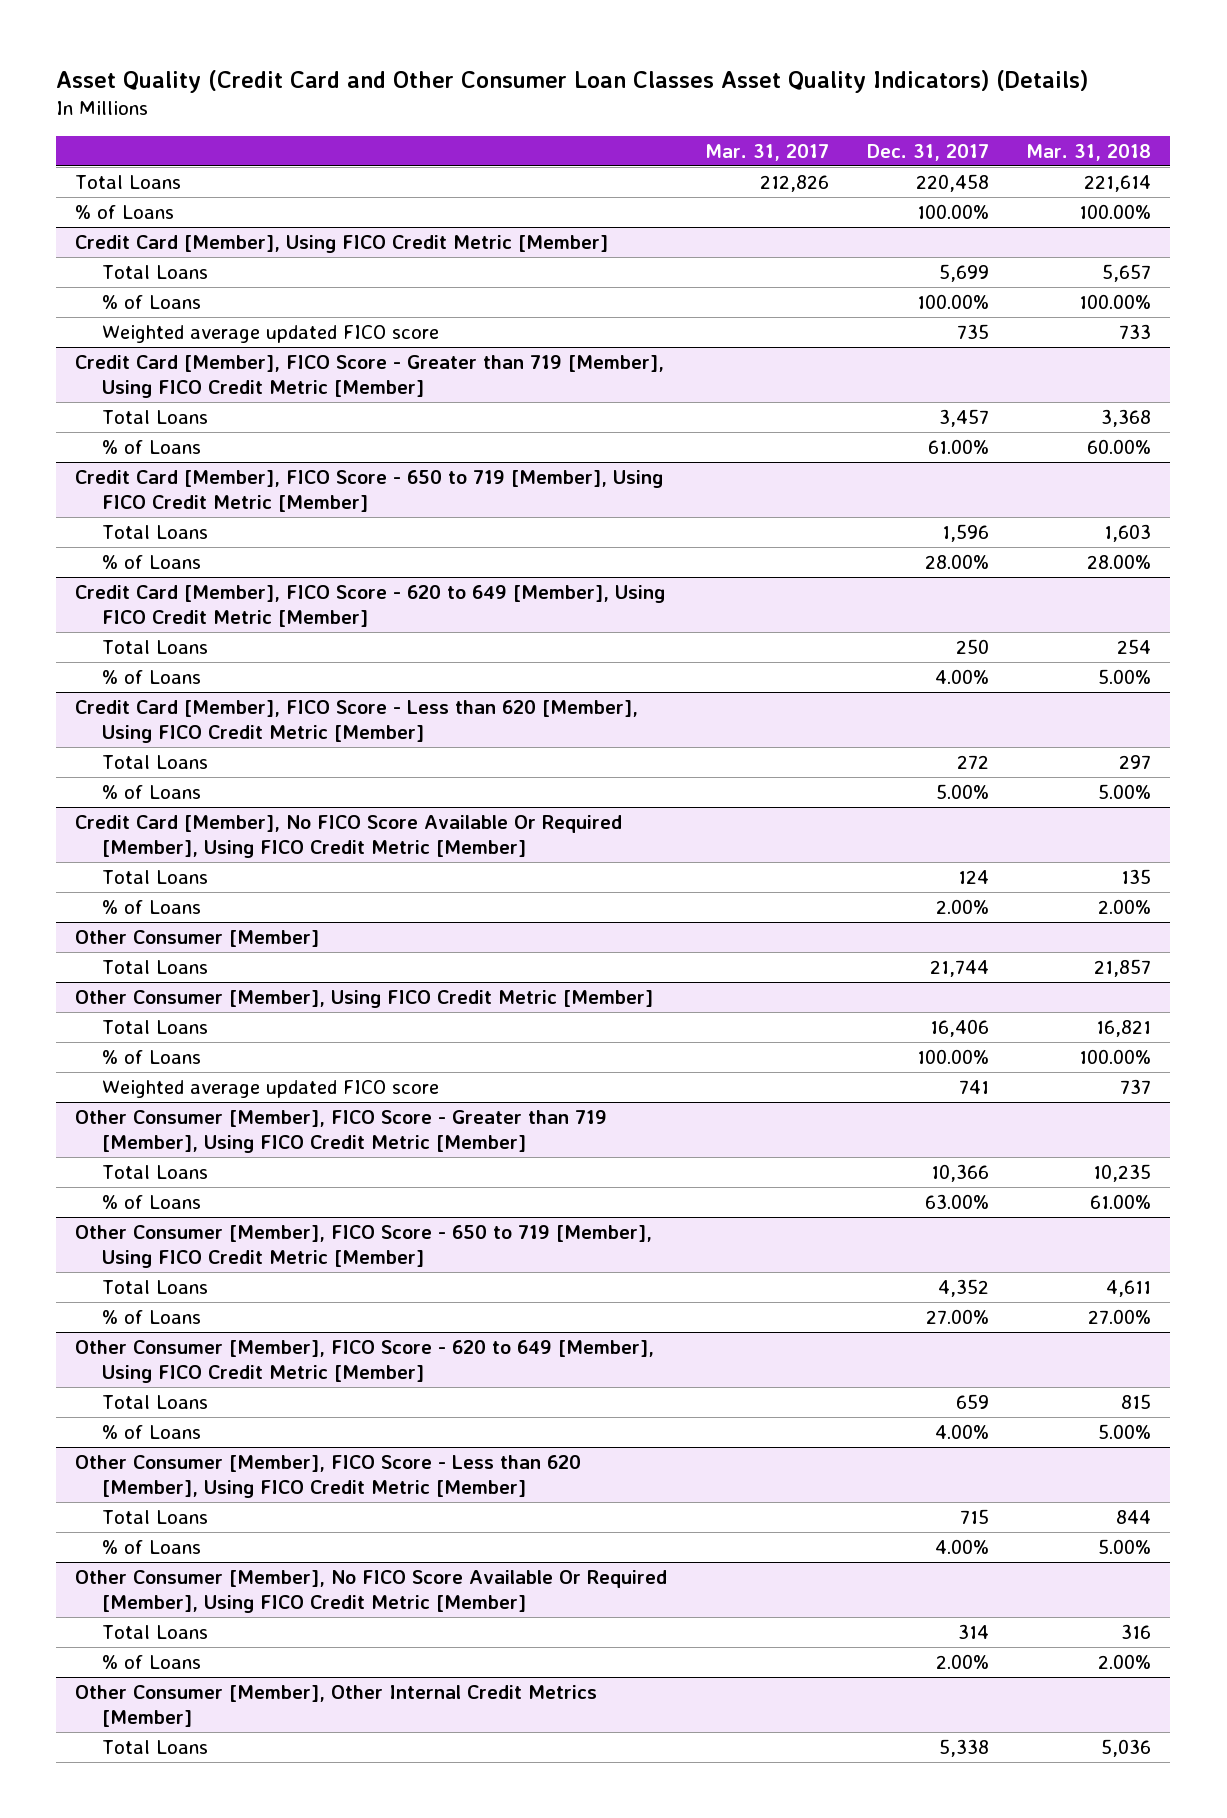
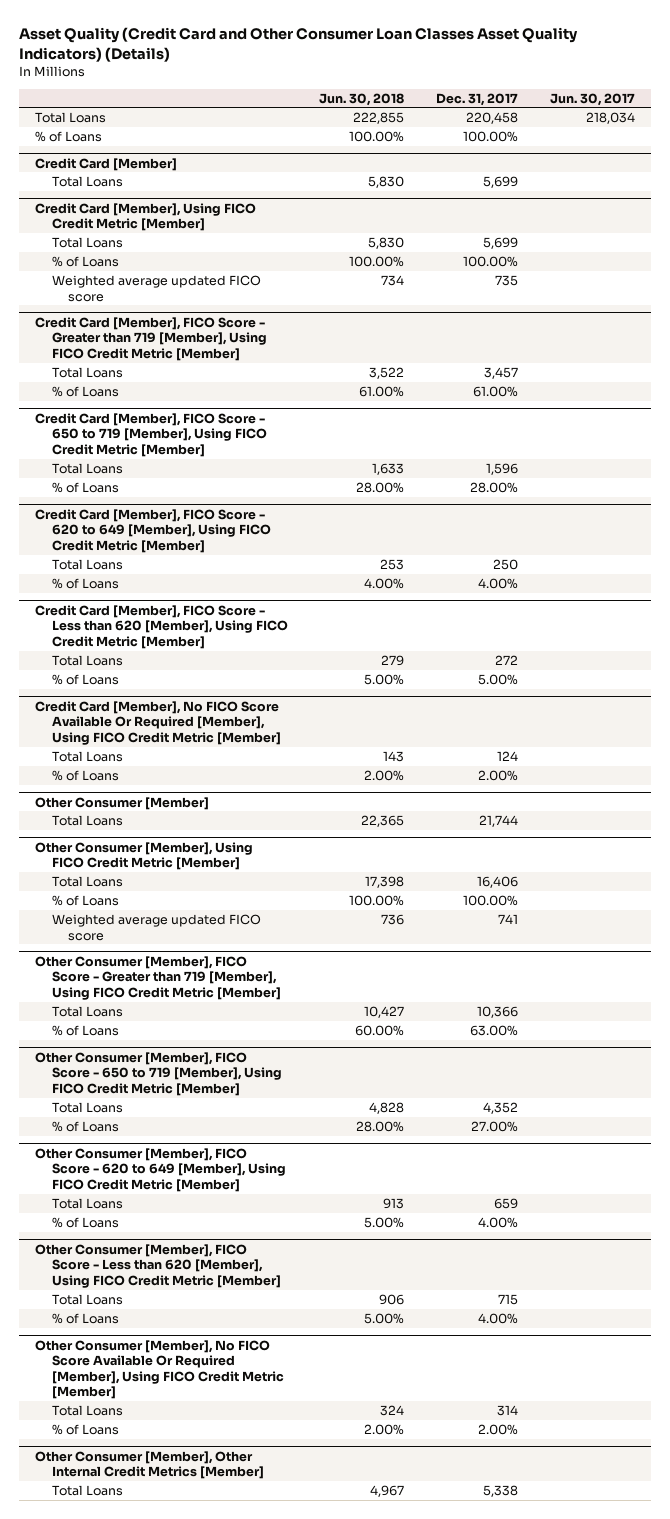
- | Mar. 31, 2017 | Dec. 31, 2017 | Mar. 31, 2018
+ | Jun. 30, 2018 | Dec. 31, 2017 | Jun. 30, 2017
+ Credit Card [Member]
+ Total Loans | 5,830 | 5,699 |

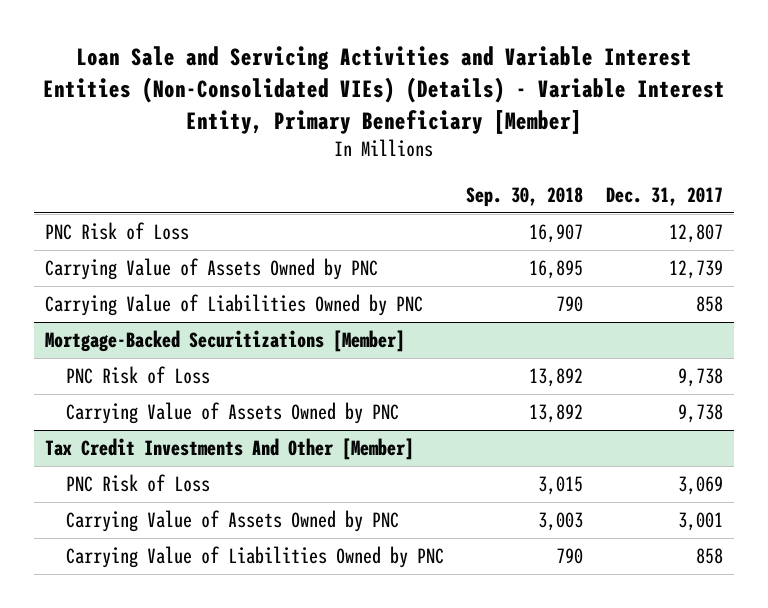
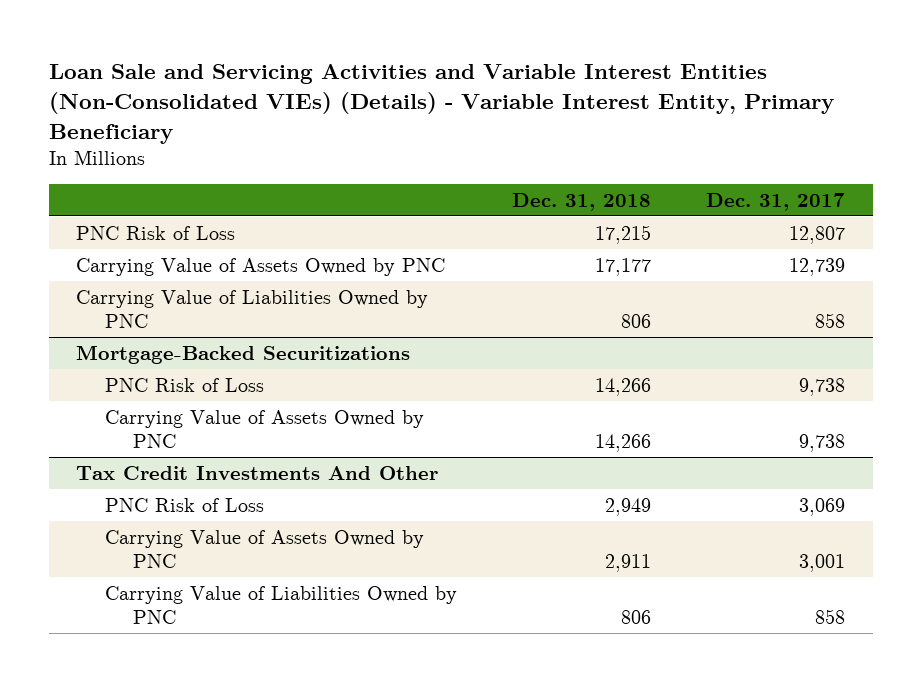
- Loan Sale and Servicing Activities and Variable Interest Entities (Non-Consolidated VIEs) (Details) - Variable Interest Entity, Primary Beneficiary [Member]
+ Loan Sale and Servicing Activities and Variable Interest Entities (Non-Consolidated VIEs) (Details) - Variable Interest Entity, Primary Beneficiary
- | Sep. 30, 2018 | Dec. 31, 2017
+ | Dec. 31, 2018 | Dec. 31, 2017
- Mortgage-Backed Securitizations [Member]
+ Mortgage-Backed Securitizations
- Tax Credit Investments And Other [Member]
+ Tax Credit Investments And Other

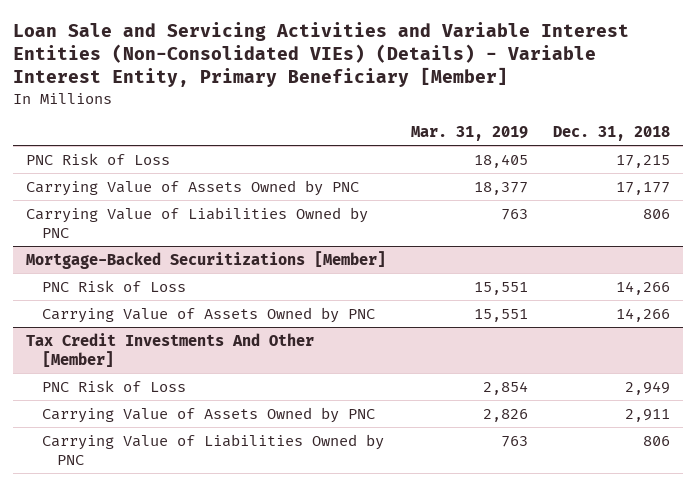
- Loan Sale and Servicing Activities and Variable Interest Entities (Non-Consolidated VIEs) (Details) - Variable Interest Entity, Primary Beneficiary
+ Loan Sale and Servicing Activities and Variable Interest Entities (Non-Consolidated VIEs) (Details) - Variable Interest Entity, Primary Beneficiary [Member]
- | Dec. 31, 2018 | Dec. 31, 2017
+ | Mar. 31, 2019 | Dec. 31, 2018
- Mortgage-Backed Securitizations
+ Mortgage-Backed Securitizations [Member]
- Tax Credit Investments And Other
+ Tax Credit Investments And Other [Member]

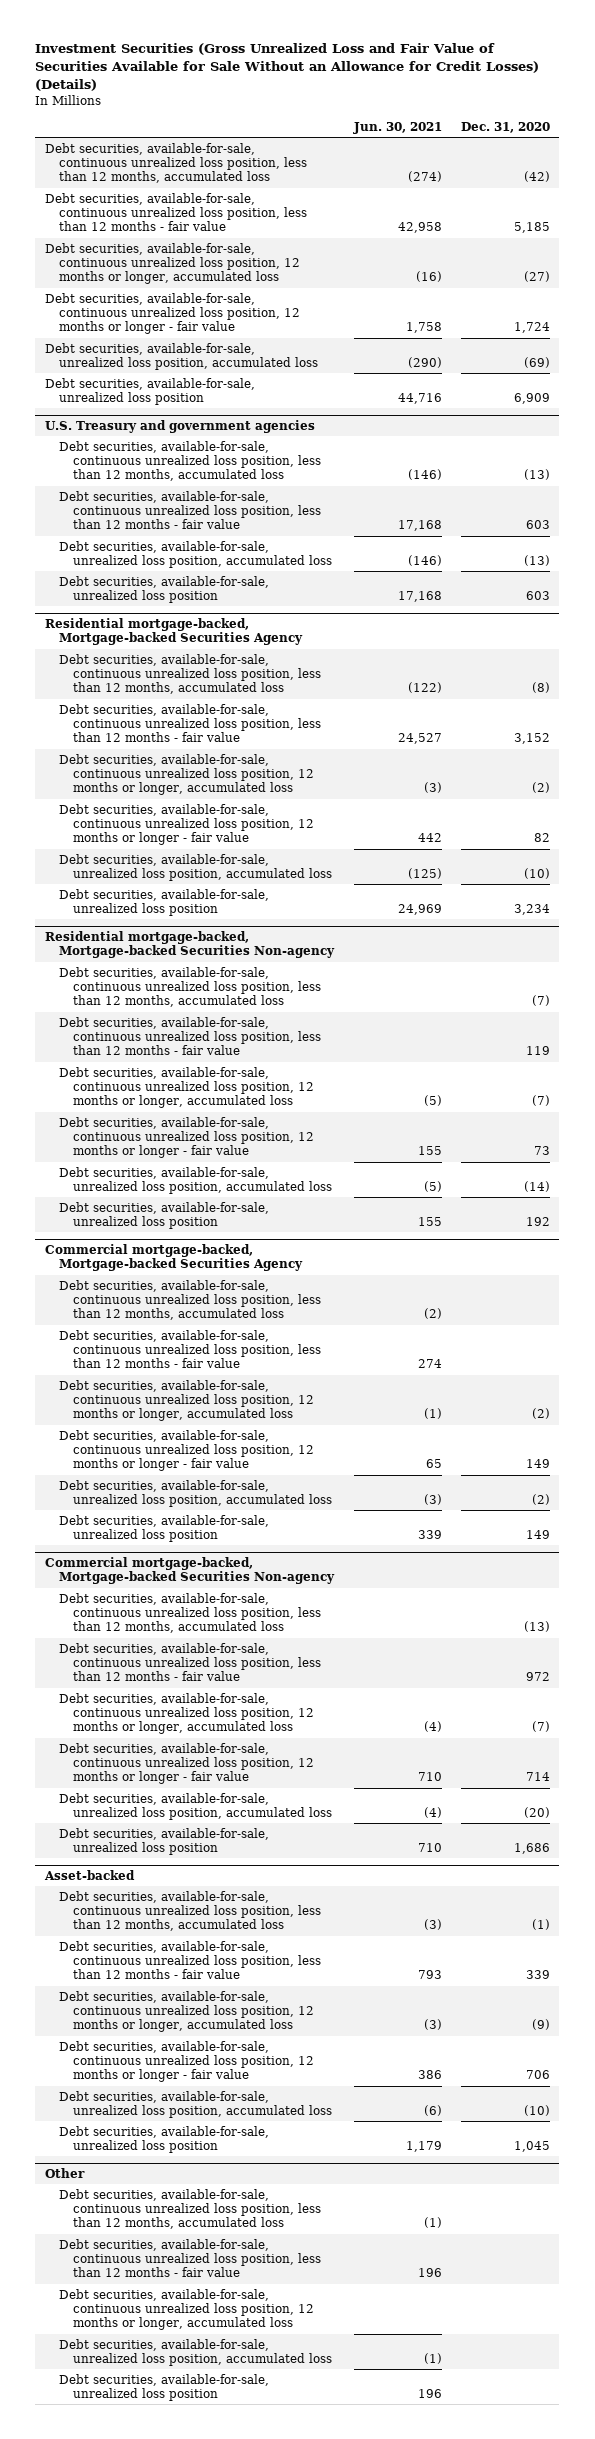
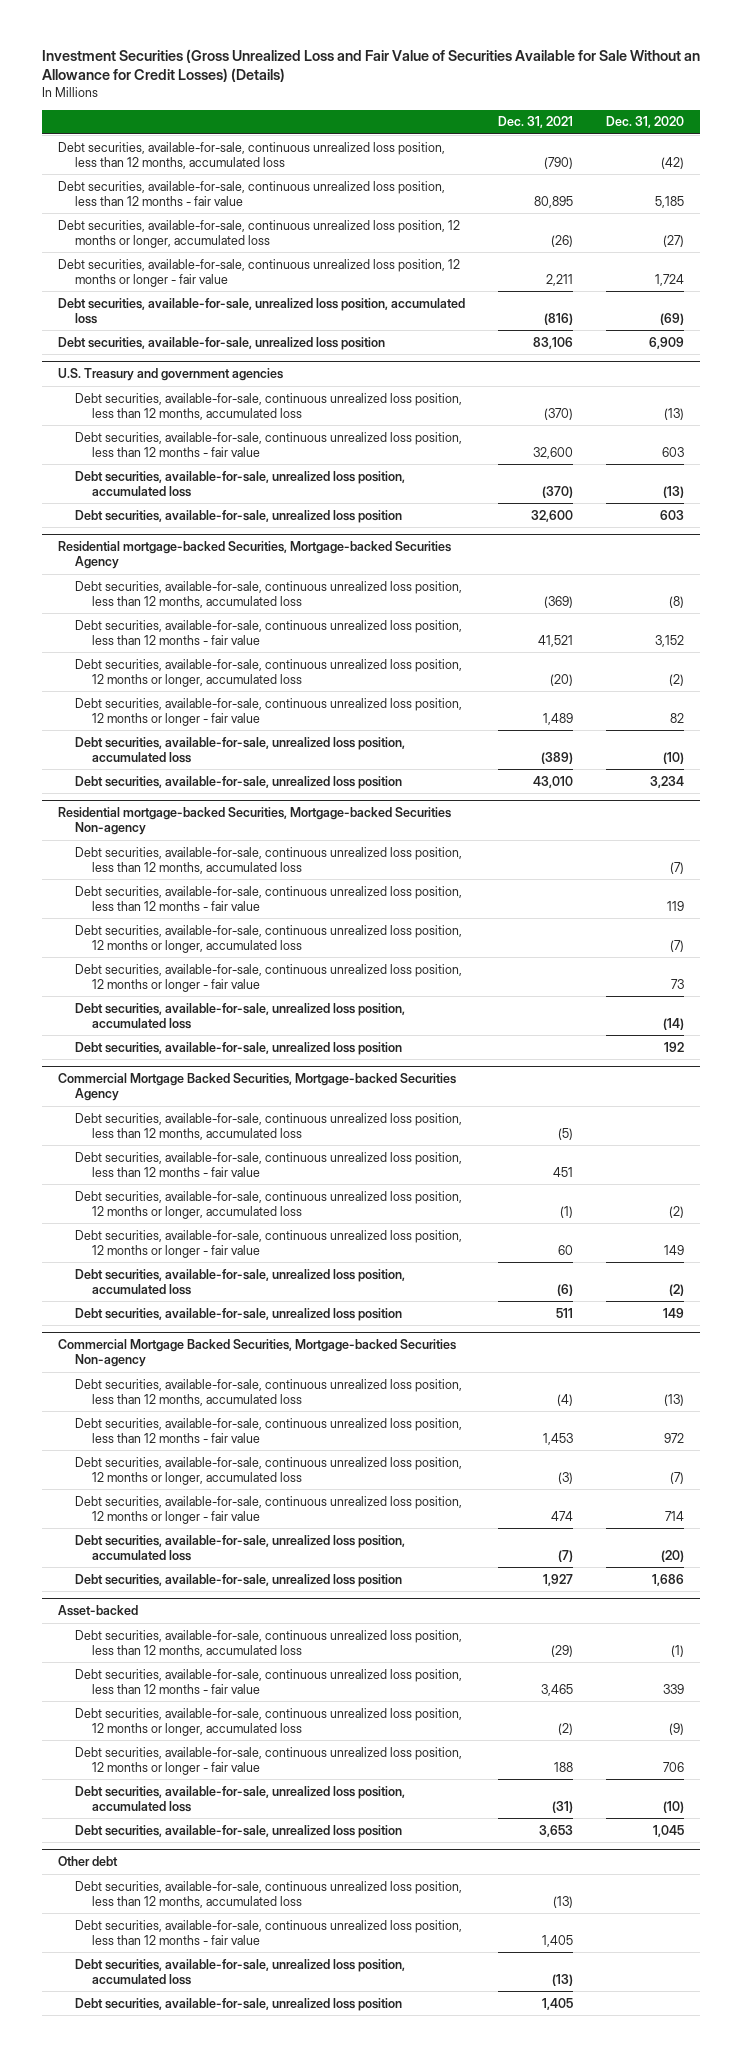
- | Jun. 30, 2021 | Dec. 31, 2020
+ | Dec. 31, 2021 | Dec. 31, 2020
- Residential mortgage-backed, Mortgage-backed Securities Agency
+ Residential mortgage-backed Securities, Mortgage-backed Securities Agency
- Residential mortgage-backed, Mortgage-backed Securities Non-agency
+ Residential mortgage-backed Securities, Mortgage-backed Securities Non-agency
- Commercial mortgage-backed, Mortgage-backed Securities Agency
+ Commercial Mortgage Backed Securities, Mortgage-backed Securities Agency
- Commercial mortgage-backed, Mortgage-backed Securities Non-agency
+ Commercial Mortgage Backed Securities, Mortgage-backed Securities Non-agency
- Other
+ Other debt
- Debt securities, available-for-sale, continuous unrealized loss position, 12 months or longer, accumulated loss

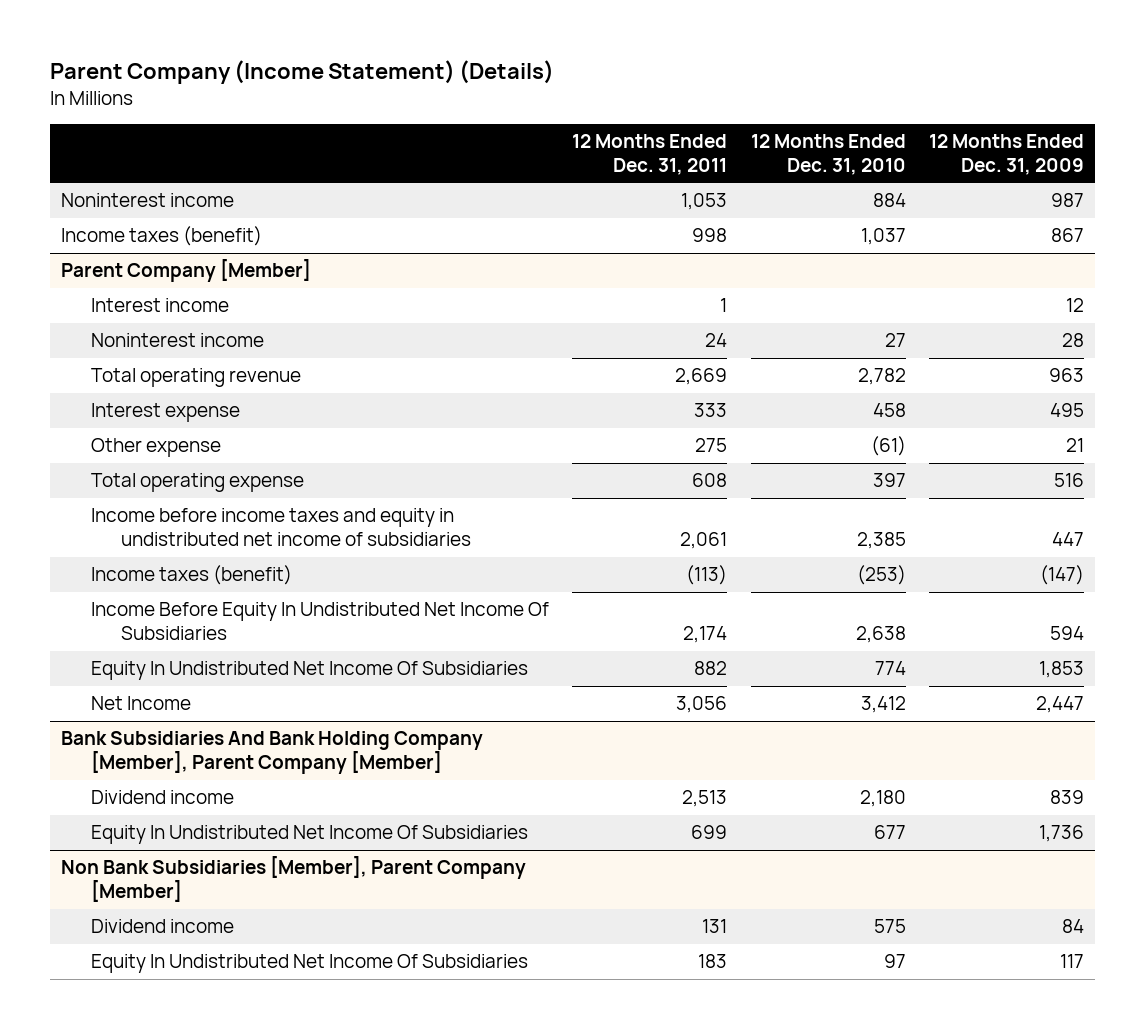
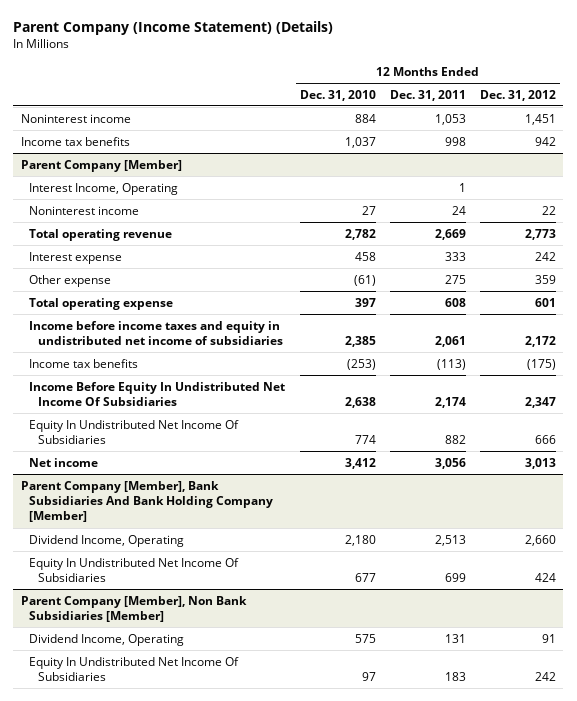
- | 12 Months Ended Dec. 31, 2011 | 12 Months Ended Dec. 31, 2010 | 12 Months Ended Dec. 31, 2009
+ | 12 Months Ended Dec. 31, 2010 | 12 Months Ended Dec. 31, 2011 | 12 Months Ended Dec. 31, 2012
- Income taxes (benefit) | 998 | 1,037 | 867
+ Income tax benefits | 1,037 | 998 | 942
@ Parent Company [Member]
- Interest income | 1 | | 12
+ Interest Income, Operating | | 1 |
- Income taxes (benefit) | (113) | (253) | (147)
+ Income tax benefits | (253) | (113) | (175)
- Net Income | 3,056 | 3,412 | 2,447
- Bank Subsidiaries And Bank Holding Company [Member], Parent Company [Member]
- Dividend income | 2,513 | 2,180 | 839
@ Parent Company [Member]
+ Net income | 3,412 | 3,056 | 3,013
+ Parent Company [Member], Bank Subsidiaries And Bank Holding Company [Member]
+ Dividend Income, Operating | 2,180 | 2,513 | 2,660
- Non Bank Subsidiaries [Member], Parent Company [Member]
- Dividend income | 131 | 575 | 84
+ Parent Company [Member], Non Bank Subsidiaries [Member]
+ Dividend Income, Operating | 575 | 131 | 91

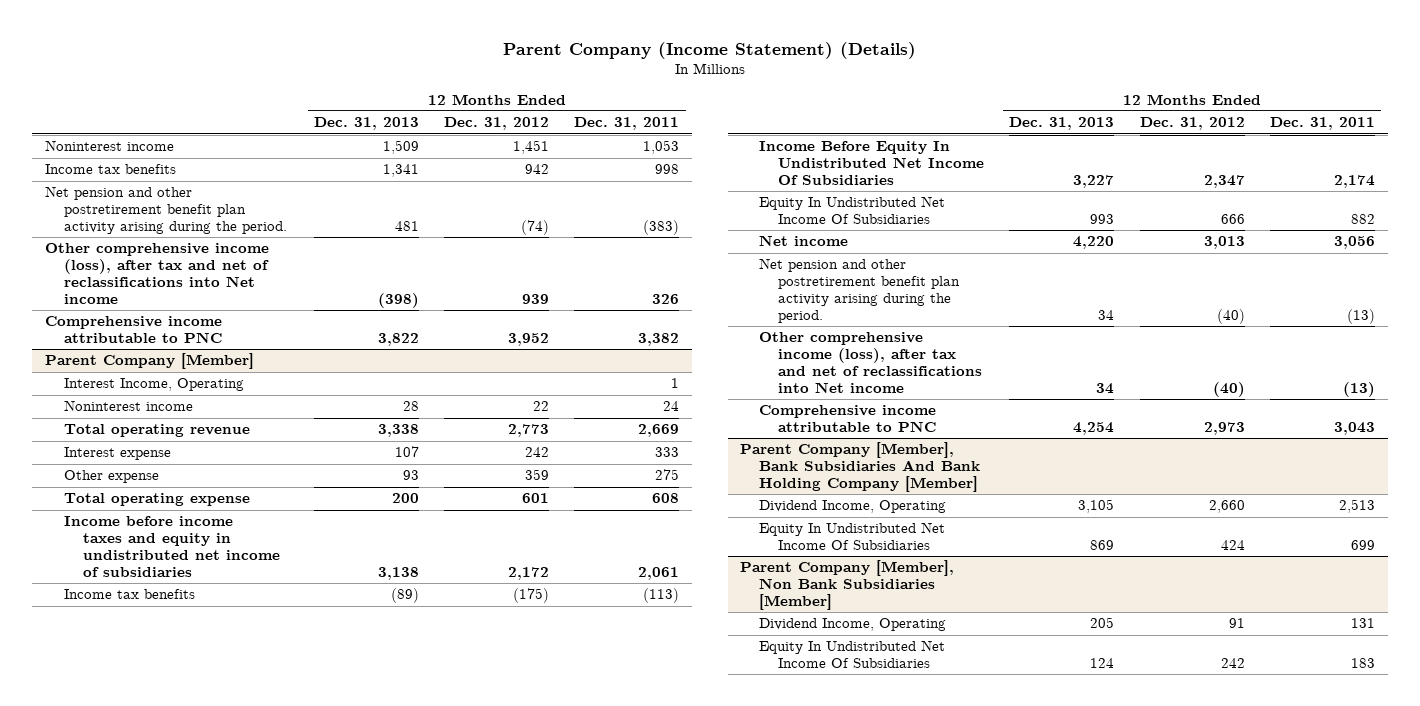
- | 12 Months Ended Dec. 31, 2010 | 12 Months Ended Dec. 31, 2011 | 12 Months Ended Dec. 31, 2012
+ | 12 Months Ended Dec. 31, 2013 | 12 Months Ended Dec. 31, 2012 | 12 Months Ended Dec. 31, 2011
+ Net pension and other postretirement benefit plan activity arising during the period. | 481 | (74) | (383)
+ Other comprehensive income (loss), after tax and net of reclassifications into Net income | (398) | 939 | 326
+ Comprehensive income attributable to PNC | 3,822 | 3,952 | 3,382
@ Parent Company [Member]
+ Net pension and other postretirement benefit plan activity arising during the period. | 34 | (40) | (13)
+ Other comprehensive income (loss), after tax and net of reclassifications into Net income | 34 | (40) | (13)
+ Comprehensive income attributable to PNC | 4,254 | 2,973 | 3,043

